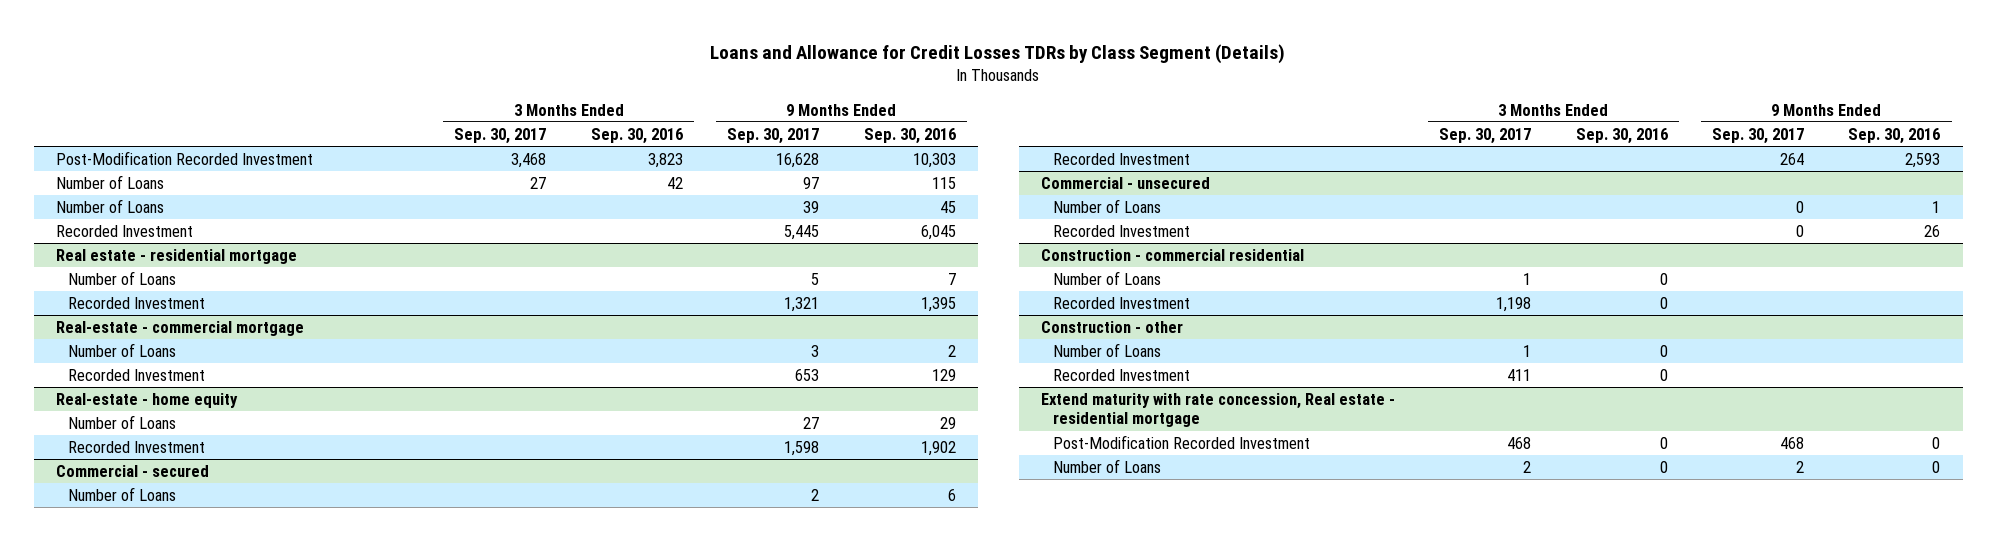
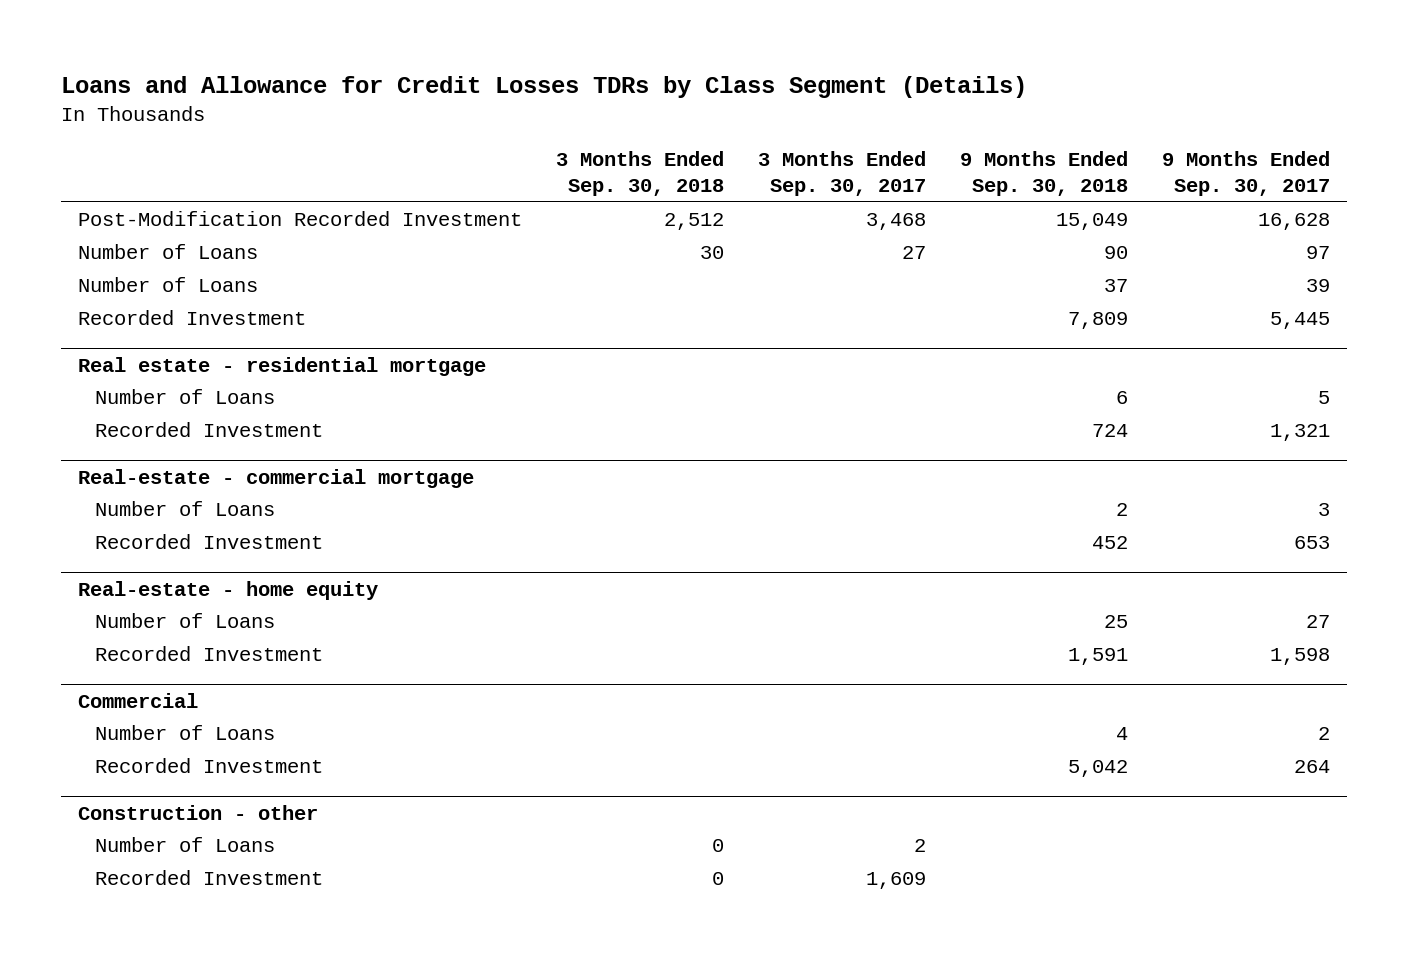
- | 3 Months Ended Sep. 30, 2017 | 3 Months Ended Sep. 30, 2016 | 9 Months Ended Sep. 30, 2017 | 9 Months Ended Sep. 30, 2016
+ | 3 Months Ended Sep. 30, 2018 | 3 Months Ended Sep. 30, 2017 | 9 Months Ended Sep. 30, 2018 | 9 Months Ended Sep. 30, 2017
- Commercial - secured
+ Commercial
- Commercial - unsecured
- Number of Loans | | | 0 | 1
- Recorded Investment | | | 0 | 26
- Construction - commercial residential
- Number of Loans | 1 | 0 | |
- Recorded Investment | 1,198 | 0 | |
@ Construction - other
- Number of Loans | 1 | 0 | |
- Recorded Investment | 411 | 0 | |
- Extend maturity with rate concession, Real estate - residential mortgage
- Post-Modification Recorded Investment | 468 | 0 | 468 | 0
- Number of Loans | 2 | 0 | 2 | 0
@ Construction - other
+ Number of Loans | 0 | 2 | |
+ Recorded Investment | 0 | 1,609 | |

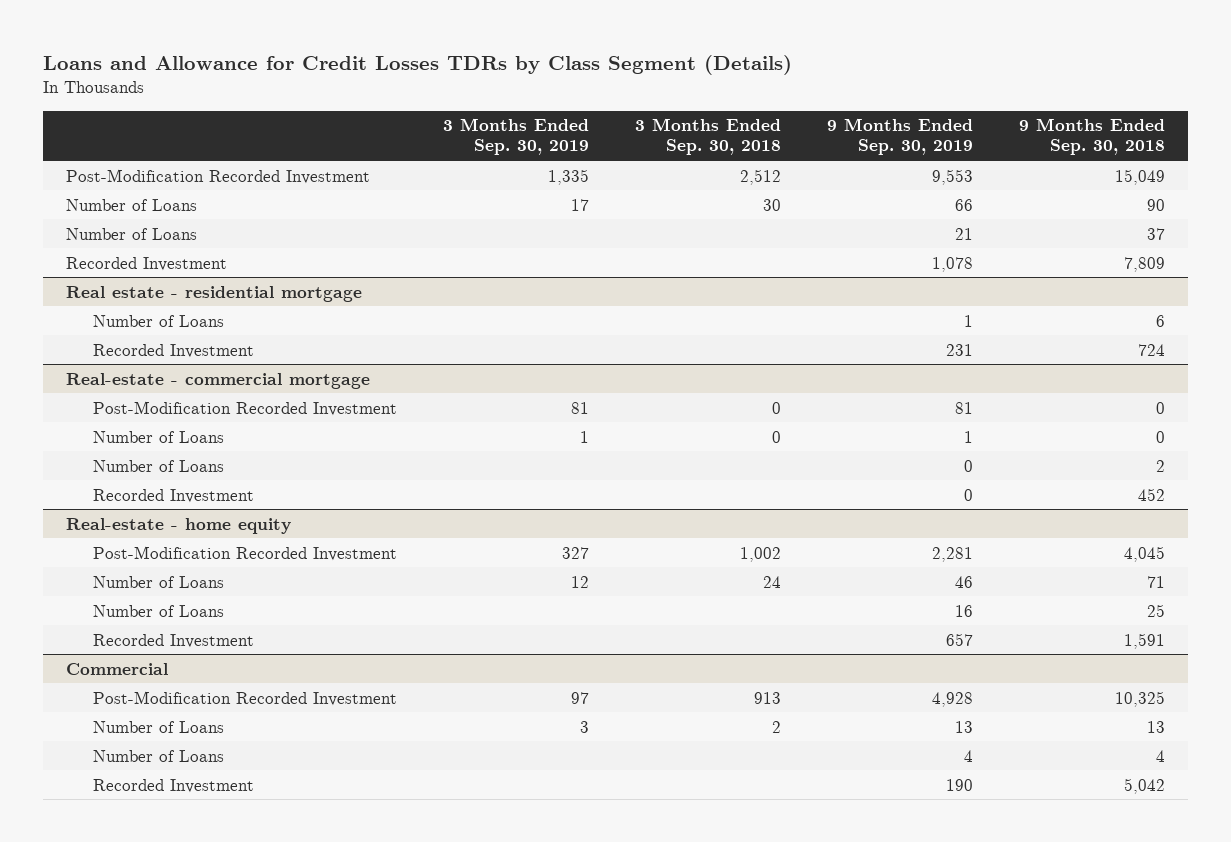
- | 3 Months Ended Sep. 30, 2018 | 3 Months Ended Sep. 30, 2017 | 9 Months Ended Sep. 30, 2018 | 9 Months Ended Sep. 30, 2017
+ | 3 Months Ended Sep. 30, 2019 | 3 Months Ended Sep. 30, 2018 | 9 Months Ended Sep. 30, 2019 | 9 Months Ended Sep. 30, 2018
@ Real-estate - commercial mortgage
+ Post-Modification Recorded Investment | 81 | 0 | 81 | 0
+ Number of Loans | 1 | 0 | 1 | 0
@ Real-estate - home equity
+ Post-Modification Recorded Investment | 327 | 1,002 | 2,281 | 4,045
+ Number of Loans | 12 | 24 | 46 | 71
@ Commercial
+ Post-Modification Recorded Investment | 97 | 913 | 4,928 | 10,325
+ Number of Loans | 3 | 2 | 13 | 13
- Construction - other
- Number of Loans | 0 | 2 | |
- Recorded Investment | 0 | 1,609 | |

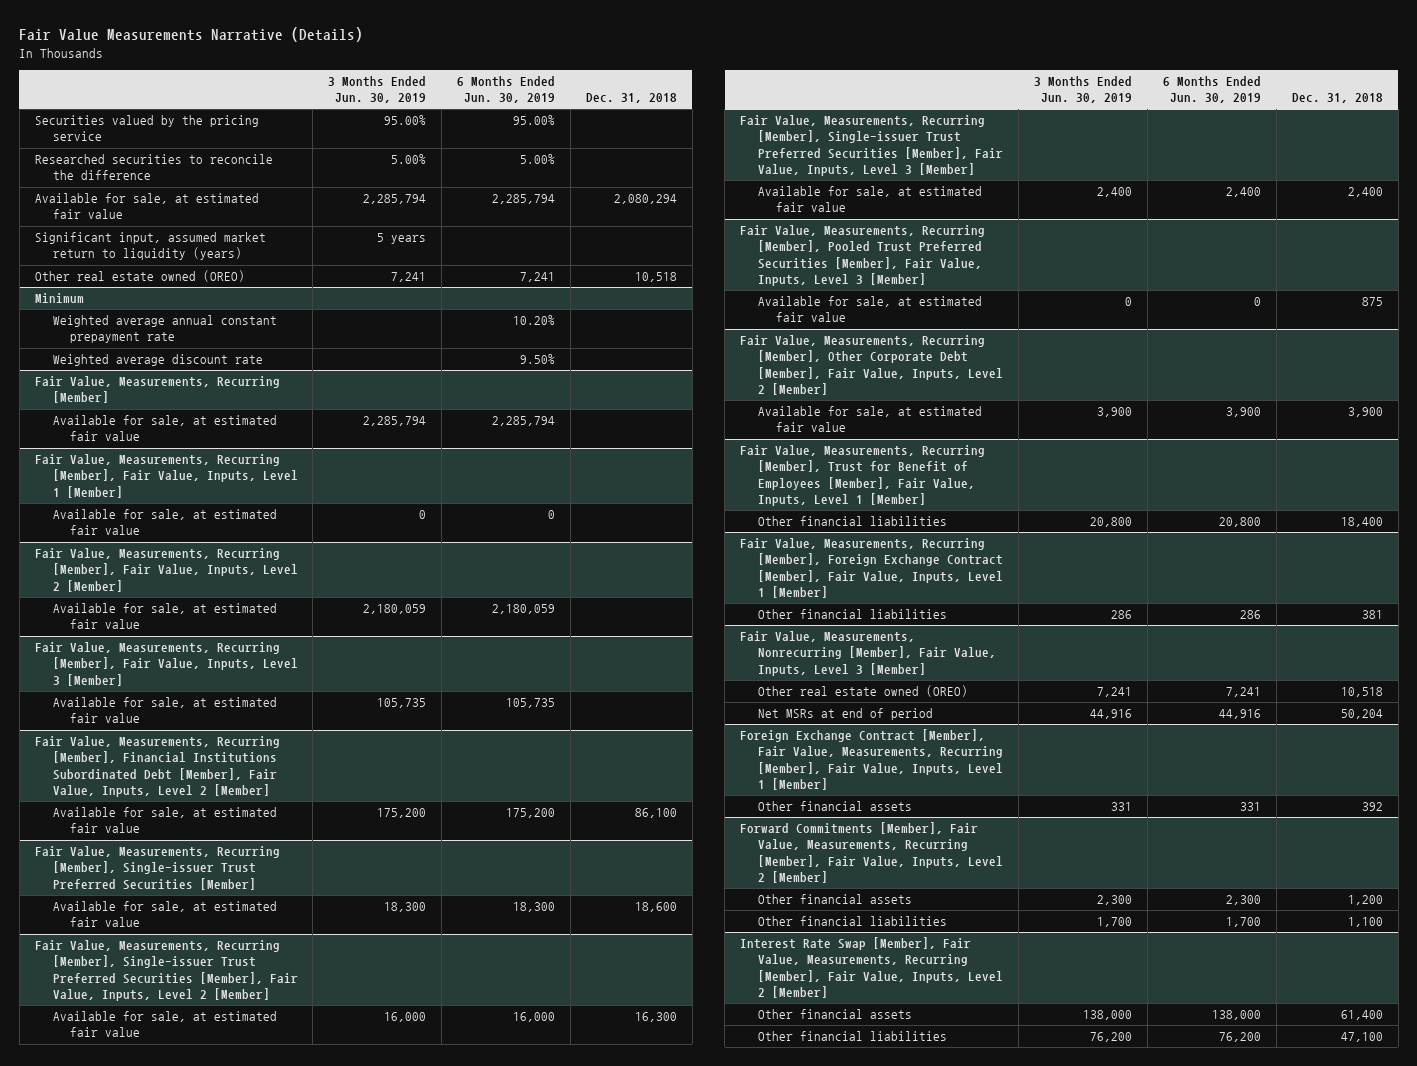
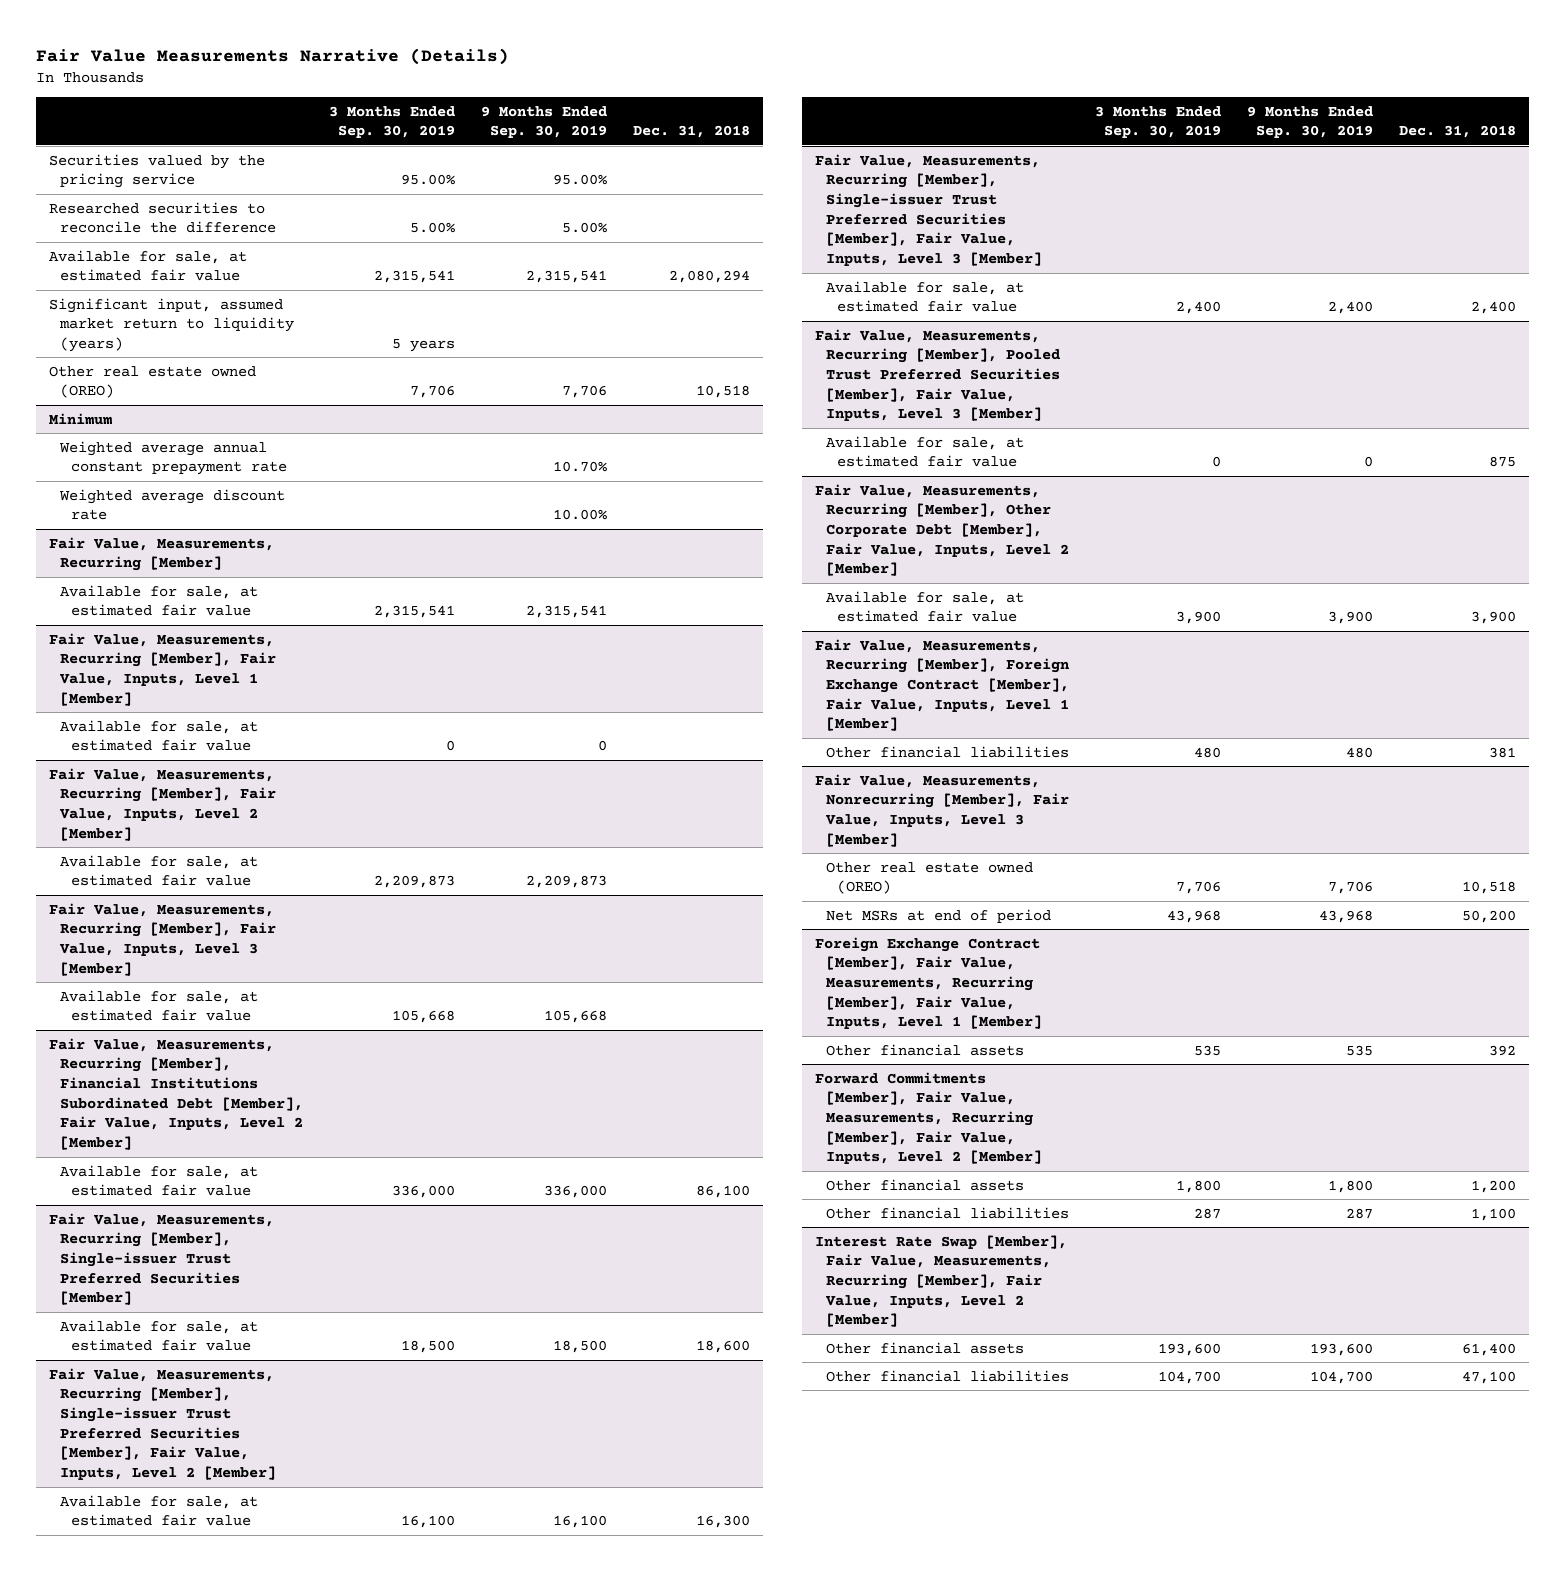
- | 3 Months Ended Jun. 30, 2019 | 6 Months Ended Jun. 30, 2019 | Dec. 31, 2018
+ | 3 Months Ended Sep. 30, 2019 | 9 Months Ended Sep. 30, 2019 | Dec. 31, 2018
- Fair Value, Measurements, Recurring [Member], Trust for Benefit of Employees [Member], Fair Value, Inputs, Level 1 [Member]
- Other financial liabilities | 20,800 | 20,800 | 18,400
@ Fair Value, Measurements, Nonrecurring [Member], Fair Value, Inputs, Level 3 [Member]
- Net MSRs at end of period | 44,916 | 44,916 | 50,204
+ Net MSRs at end of period | 43,968 | 43,968 | 50,200

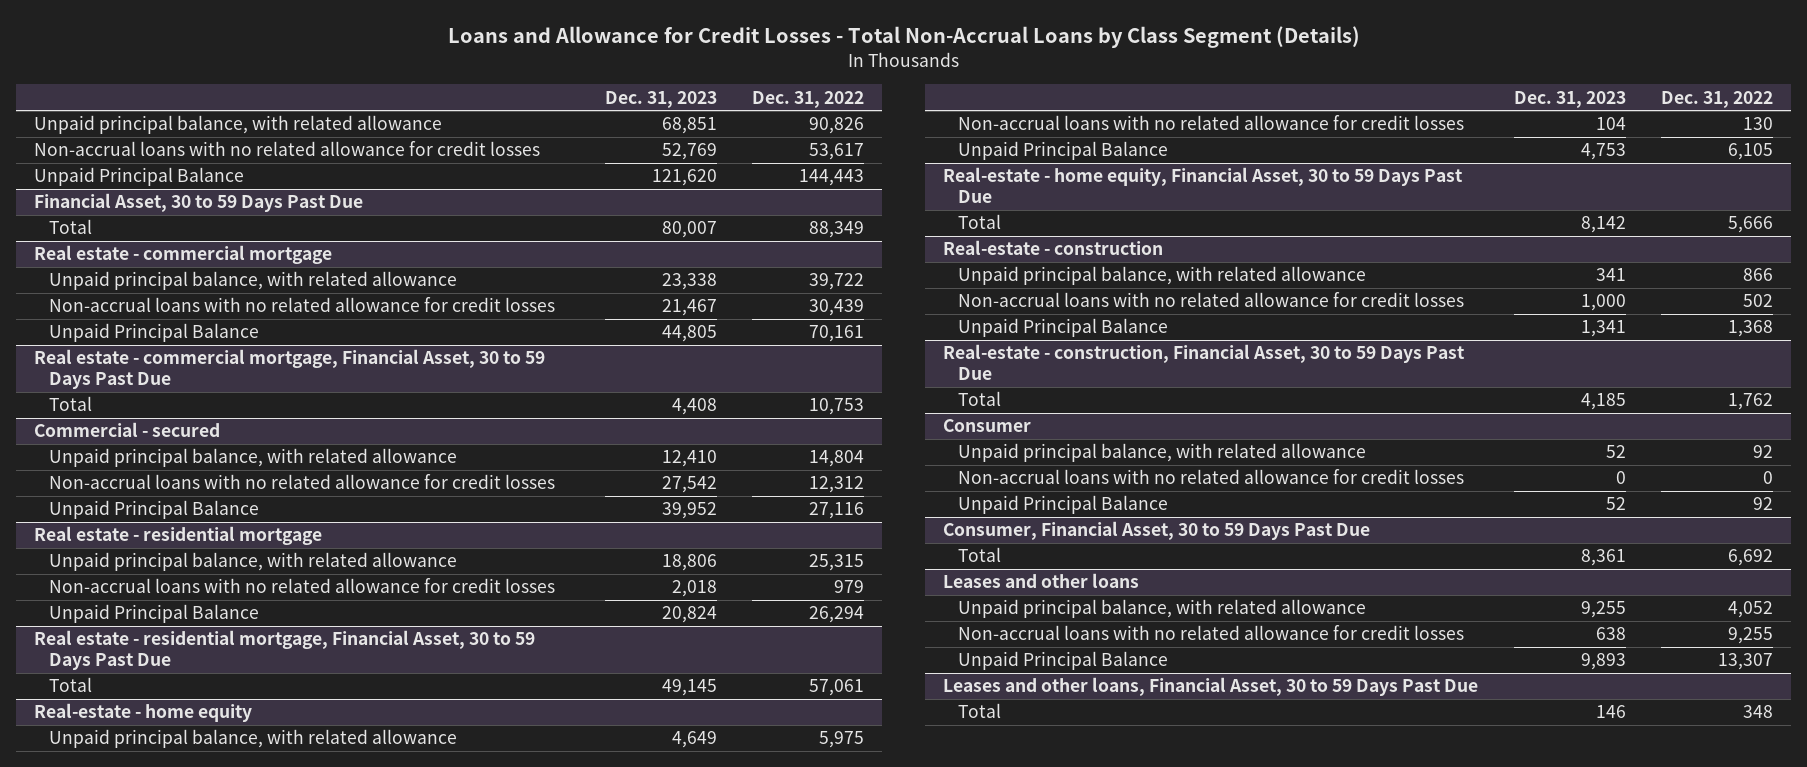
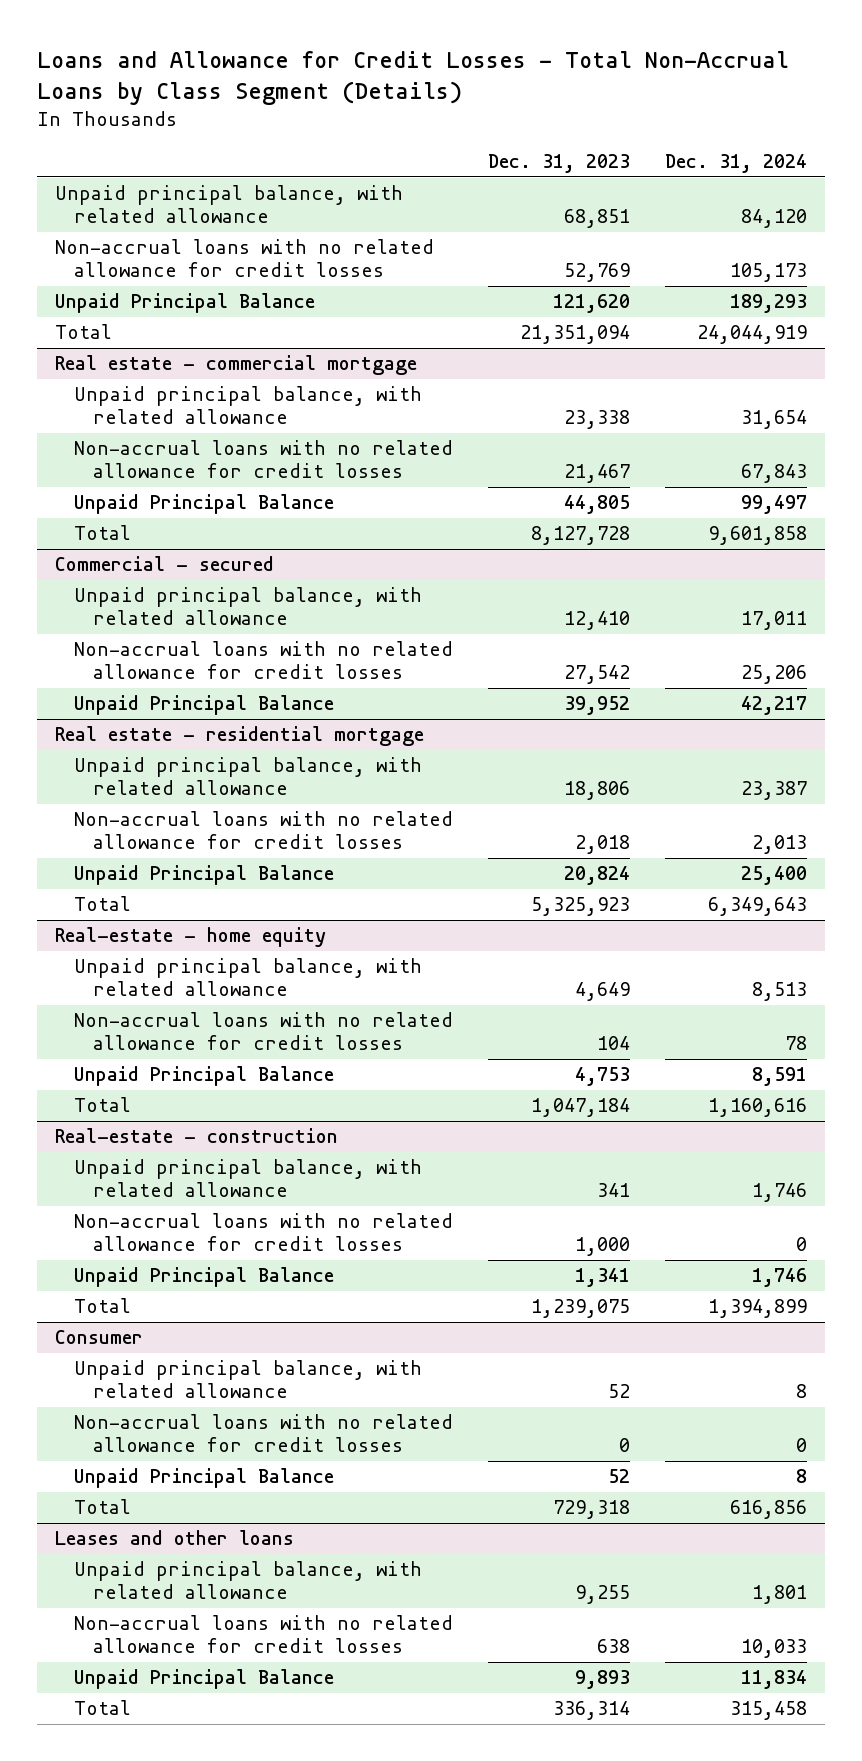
- | Dec. 31, 2023 | Dec. 31, 2022
+ | Dec. 31, 2023 | Dec. 31, 2024
- Financial Asset, 30 to 59 Days Past Due
- Total | 80,007 | 88,349
+ Total | 21,351,094 | 24,044,919
- Real estate - commercial mortgage, Financial Asset, 30 to 59 Days Past Due
- Total | 4,408 | 10,753
@ Real estate - commercial mortgage
+ Total | 8,127,728 | 9,601,858
- Real estate - residential mortgage, Financial Asset, 30 to 59 Days Past Due
- Total | 49,145 | 57,061
@ Real estate - residential mortgage
+ Total | 5,325,923 | 6,349,643
- Real-estate - home equity, Financial Asset, 30 to 59 Days Past Due
- Total | 8,142 | 5,666
@ Real-estate - home equity
+ Total | 1,047,184 | 1,160,616
- Real-estate - construction, Financial Asset, 30 to 59 Days Past Due
- Total | 4,185 | 1,762
@ Real-estate - construction
+ Total | 1,239,075 | 1,394,899
- Consumer, Financial Asset, 30 to 59 Days Past Due
- Total | 8,361 | 6,692
@ Consumer
+ Total | 729,318 | 616,856
- Leases and other loans, Financial Asset, 30 to 59 Days Past Due
- Total | 146 | 348
@ Leases and other loans
+ Total | 336,314 | 315,458

